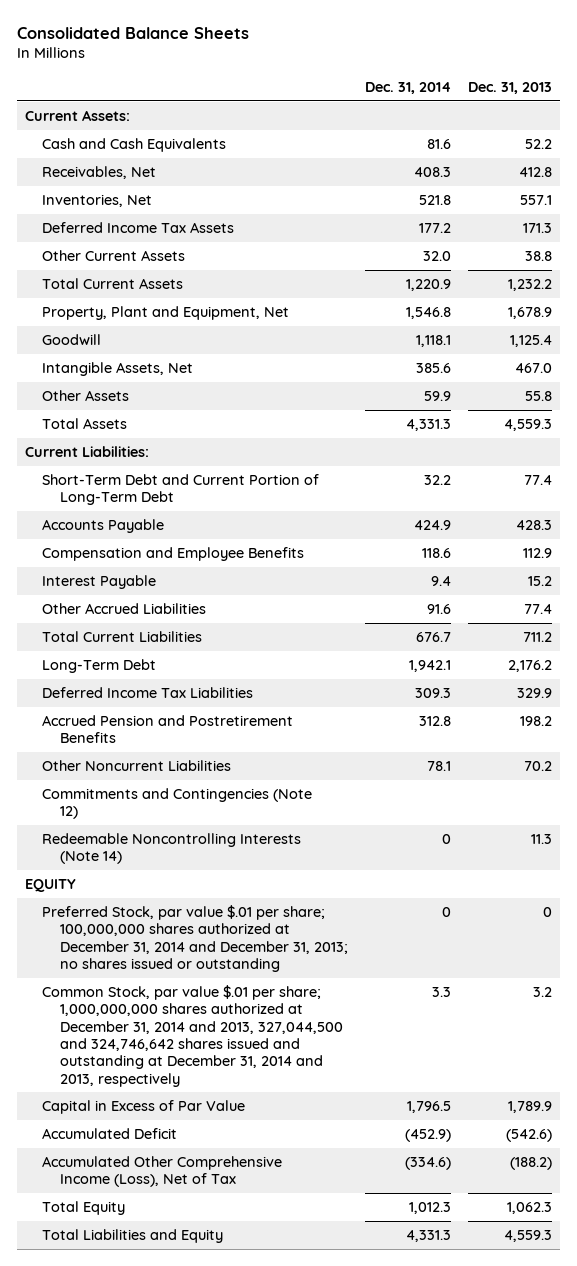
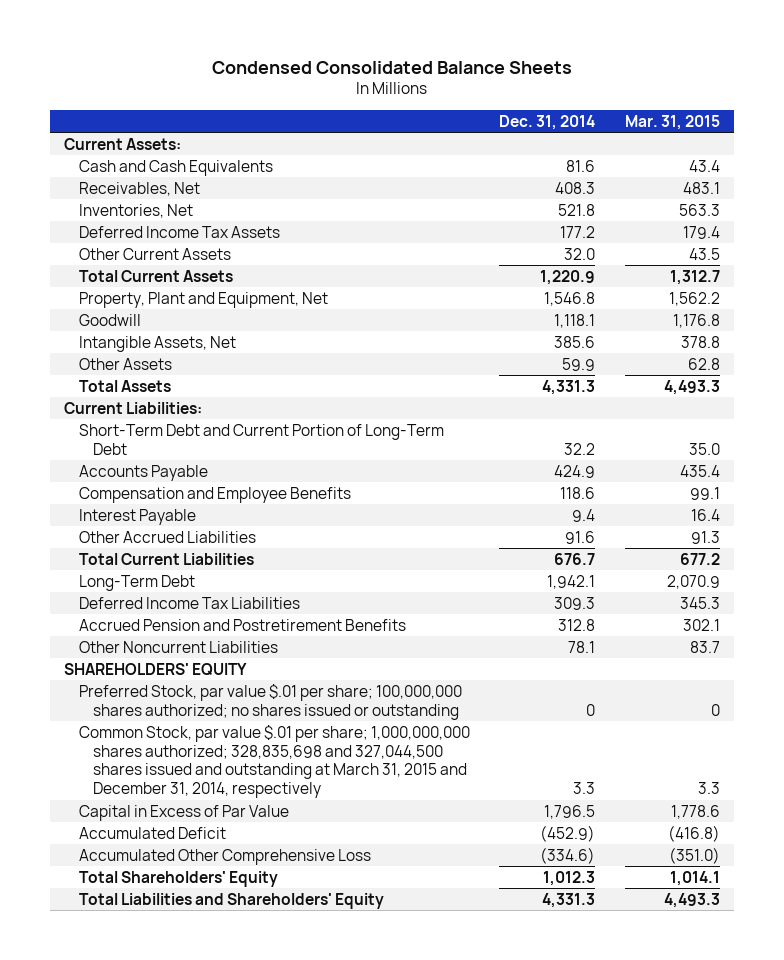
- Consolidated Balance Sheets
+ Condensed Consolidated Balance Sheets
- | Dec. 31, 2014 | Dec. 31, 2013
+ | Dec. 31, 2014 | Mar. 31, 2015
- Commitments and Contingencies (Note 12)
- Redeemable Noncontrolling Interests (Note 14) | 0 | 11.3
- EQUITY
- Preferred Stock, par value $.01 per share; 100,000,000 shares authorized at December 31, 2014 and December 31, 2013; no shares issued or outstanding | 0 | 0
- Common Stock, par value $.01 per share; 1,000,000,000 shares authorized at December 31, 2014 and 2013, 327,044,500 and 324,746,642 shares issued and outstanding at December 31, 2014 and 2013, respectively | 3.3 | 3.2
+ SHAREHOLDERS' EQUITY
+ Preferred Stock, par value $.01 per share; 100,000,000 shares authorized; no shares issued or outstanding | 0 | 0
+ Common Stock, par value $.01 per share; 1,000,000,000 shares authorized; 328,835,698 and 327,044,500 shares issued and outstanding at March 31, 2015 and December 31, 2014, respectively | 3.3 | 3.3
- Accumulated Other Comprehensive Income (Loss), Net of Tax | (334.6) | (188.2)
- Total Equity | 1,012.3 | 1,062.3
- Total Liabilities and Equity | 4,331.3 | 4,559.3
+ Accumulated Other Comprehensive Loss | (334.6) | (351.0)
+ Total Shareholders' Equity | 1,012.3 | 1,014.1
+ Total Liabilities and Shareholders' Equity | 4,331.3 | 4,493.3

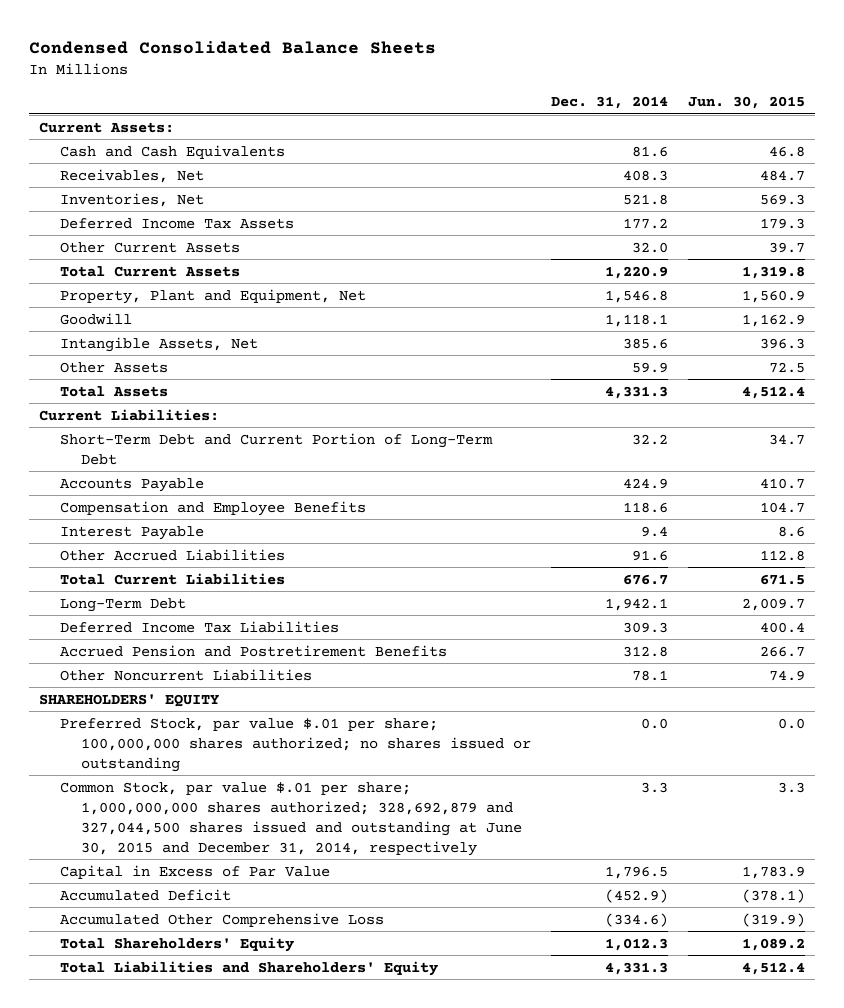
- | Dec. 31, 2014 | Mar. 31, 2015
+ | Dec. 31, 2014 | Jun. 30, 2015
- Preferred Stock, par value $.01 per share; 100,000,000 shares authorized; no shares issued or outstanding | 0 | 0
- Common Stock, par value $.01 per share; 1,000,000,000 shares authorized; 328,835,698 and 327,044,500 shares issued and outstanding at March 31, 2015 and December 31, 2014, respectively | 3.3 | 3.3
+ Preferred Stock, par value $.01 per share; 100,000,000 shares authorized; no shares issued or outstanding | 0.0 | 0.0
+ Common Stock, par value $.01 per share; 1,000,000,000 shares authorized; 328,692,879 and 327,044,500 shares issued and outstanding at June 30, 2015 and December 31, 2014, respectively | 3.3 | 3.3

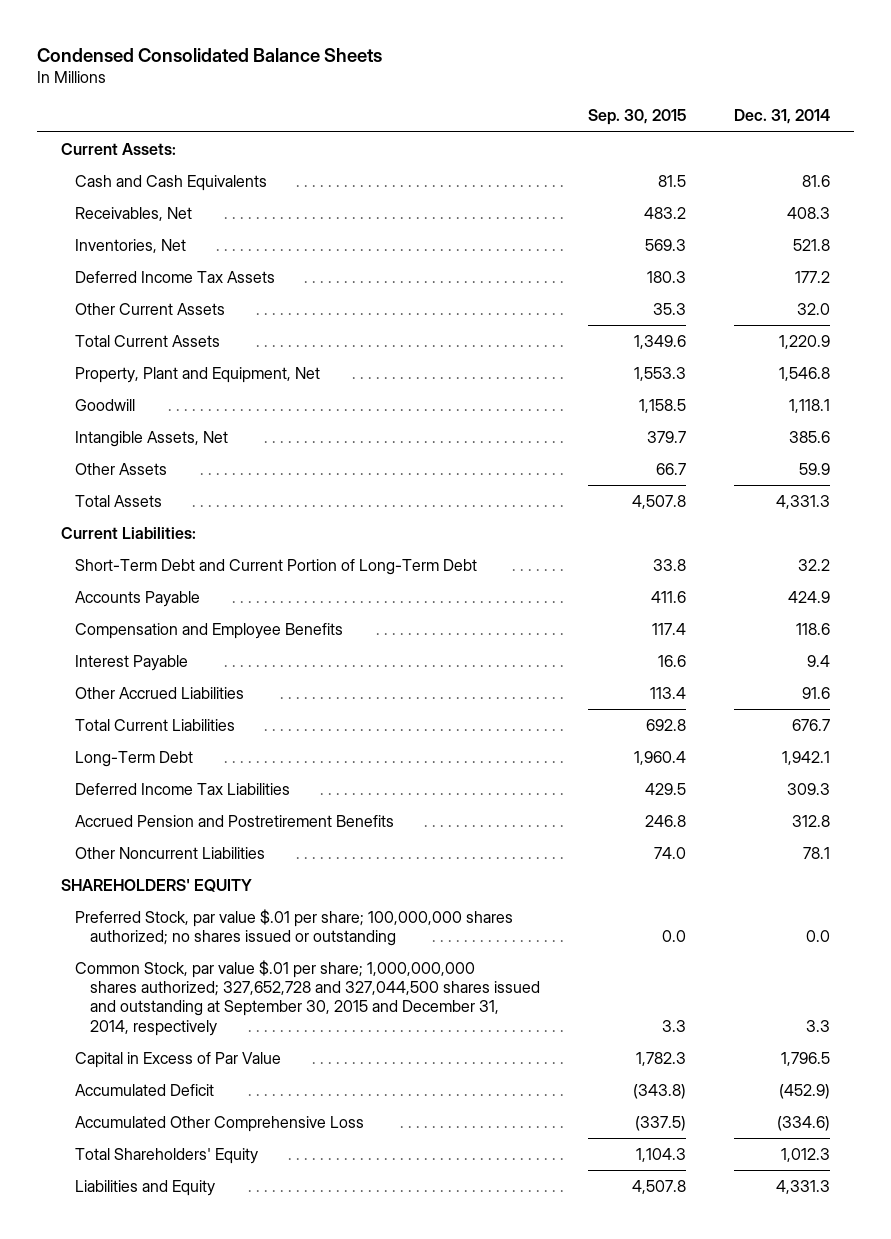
- | Dec. 31, 2014 | Jun. 30, 2015
+ | Sep. 30, 2015 | Dec. 31, 2014
- Common Stock, par value $.01 per share; 1,000,000,000 shares authorized; 328,692,879 and 327,044,500 shares issued and outstanding at June 30, 2015 and December 31, 2014, respectively | 3.3 | 3.3
+ Common Stock, par value $.01 per share; 1,000,000,000 shares authorized; 327,652,728 and 327,044,500 shares issued and outstanding at September 30, 2015 and December 31, 2014, respectively | 3.3 | 3.3
- Total Liabilities and Shareholders' Equity | 4,331.3 | 4,512.4
+ Liabilities and Equity | 4,507.8 | 4,331.3

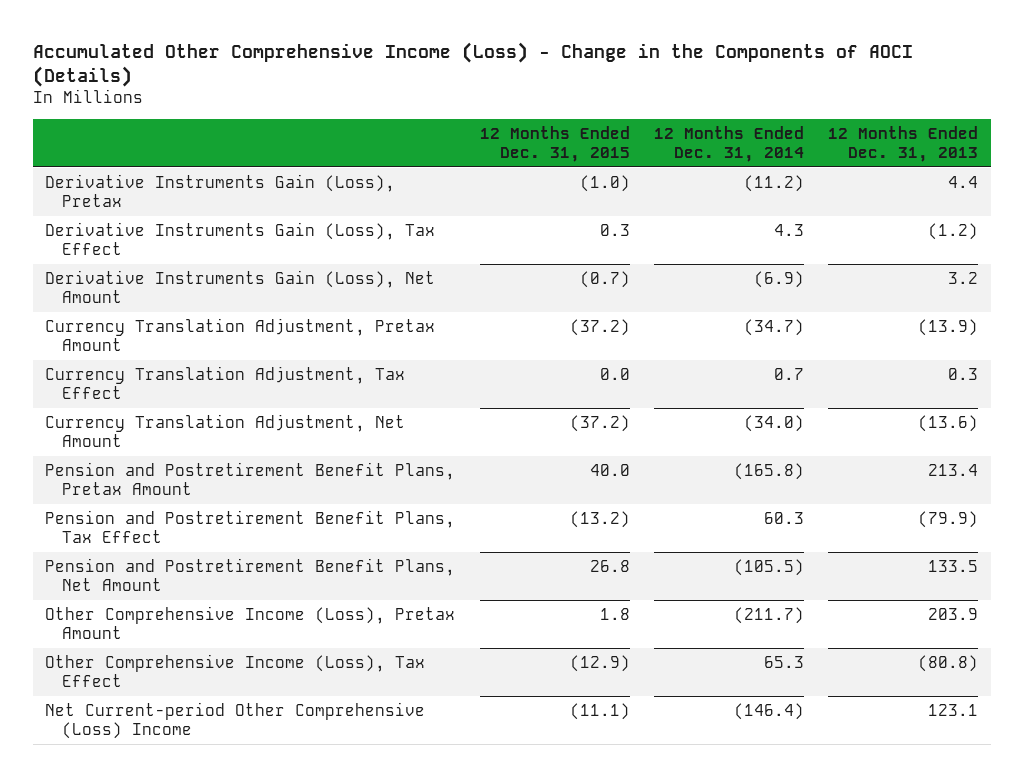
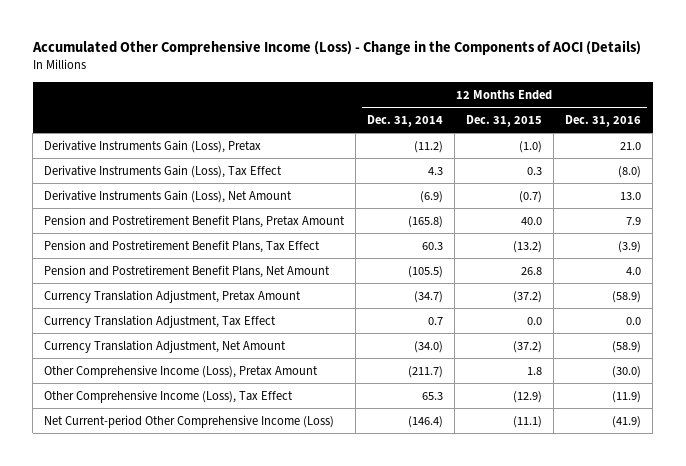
- | 12 Months Ended Dec. 31, 2015 | 12 Months Ended Dec. 31, 2014 | 12 Months Ended Dec. 31, 2013
+ | 12 Months Ended Dec. 31, 2014 | 12 Months Ended Dec. 31, 2015 | 12 Months Ended Dec. 31, 2016
moved down: Currency Translation Adjustment, Pretax Amount | (34.7) | (37.2) | (58.9)
moved down: Currency Translation Adjustment, Tax Effect | 0.7 | 0.0 | 0.0
moved down: Currency Translation Adjustment, Net Amount | (34.0) | (37.2) | (58.9)
- Net Current-period Other Comprehensive (Loss) Income | (11.1) | (146.4) | 123.1
+ Net Current-period Other Comprehensive Income (Loss) | (146.4) | (11.1) | (41.9)

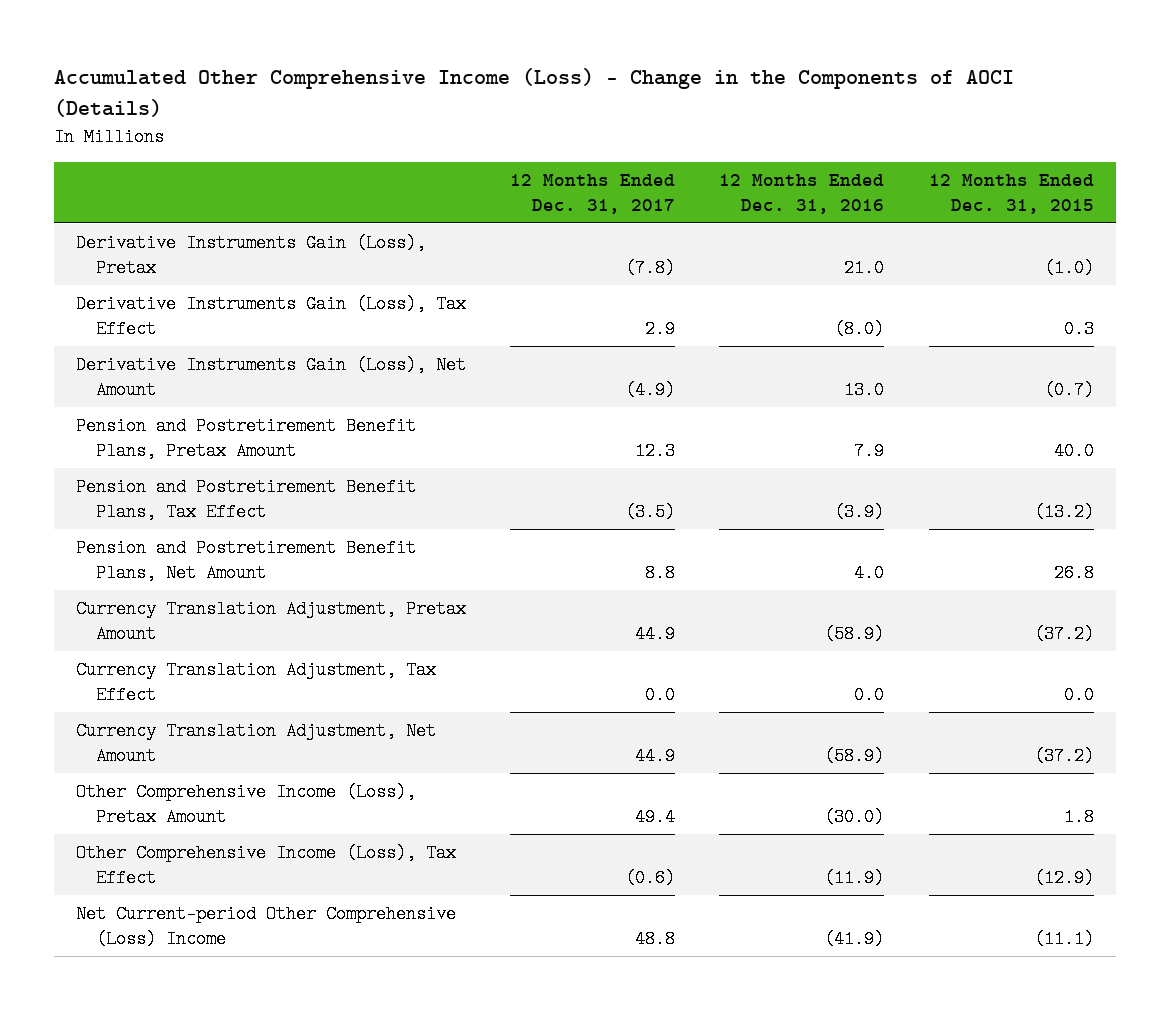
- | 12 Months Ended Dec. 31, 2014 | 12 Months Ended Dec. 31, 2015 | 12 Months Ended Dec. 31, 2016
+ | 12 Months Ended Dec. 31, 2017 | 12 Months Ended Dec. 31, 2016 | 12 Months Ended Dec. 31, 2015
- Net Current-period Other Comprehensive Income (Loss) | (146.4) | (11.1) | (41.9)
+ Net Current-period Other Comprehensive (Loss) Income | 48.8 | (41.9) | (11.1)

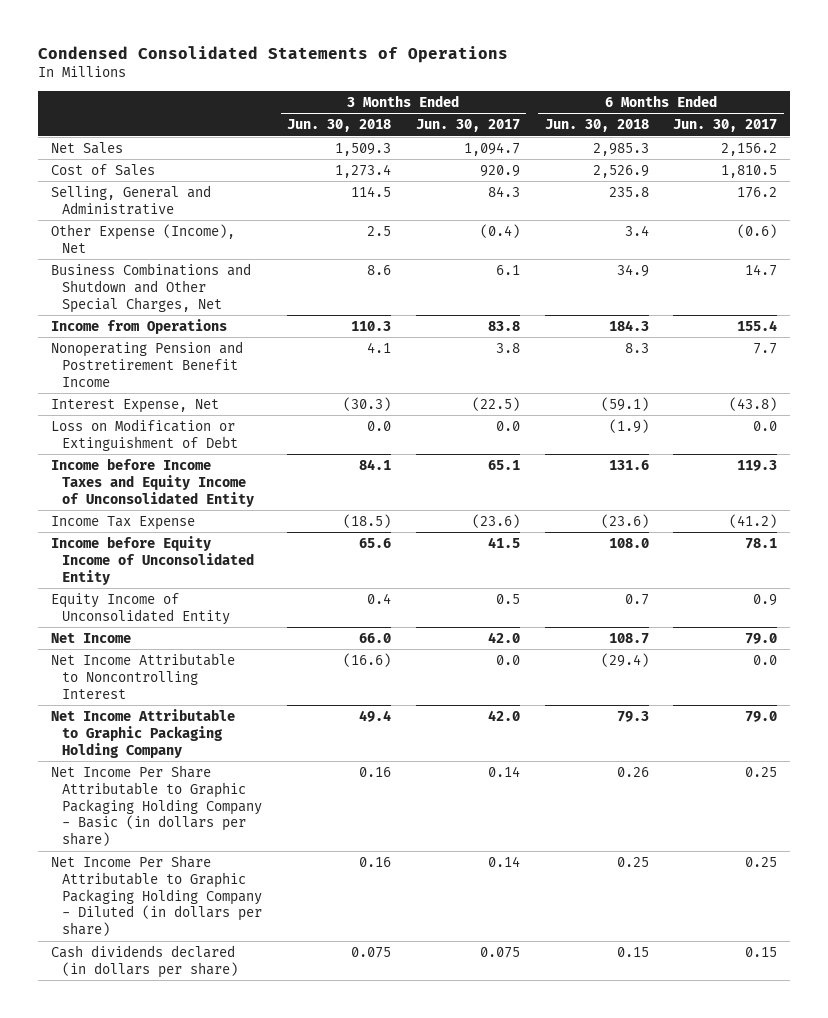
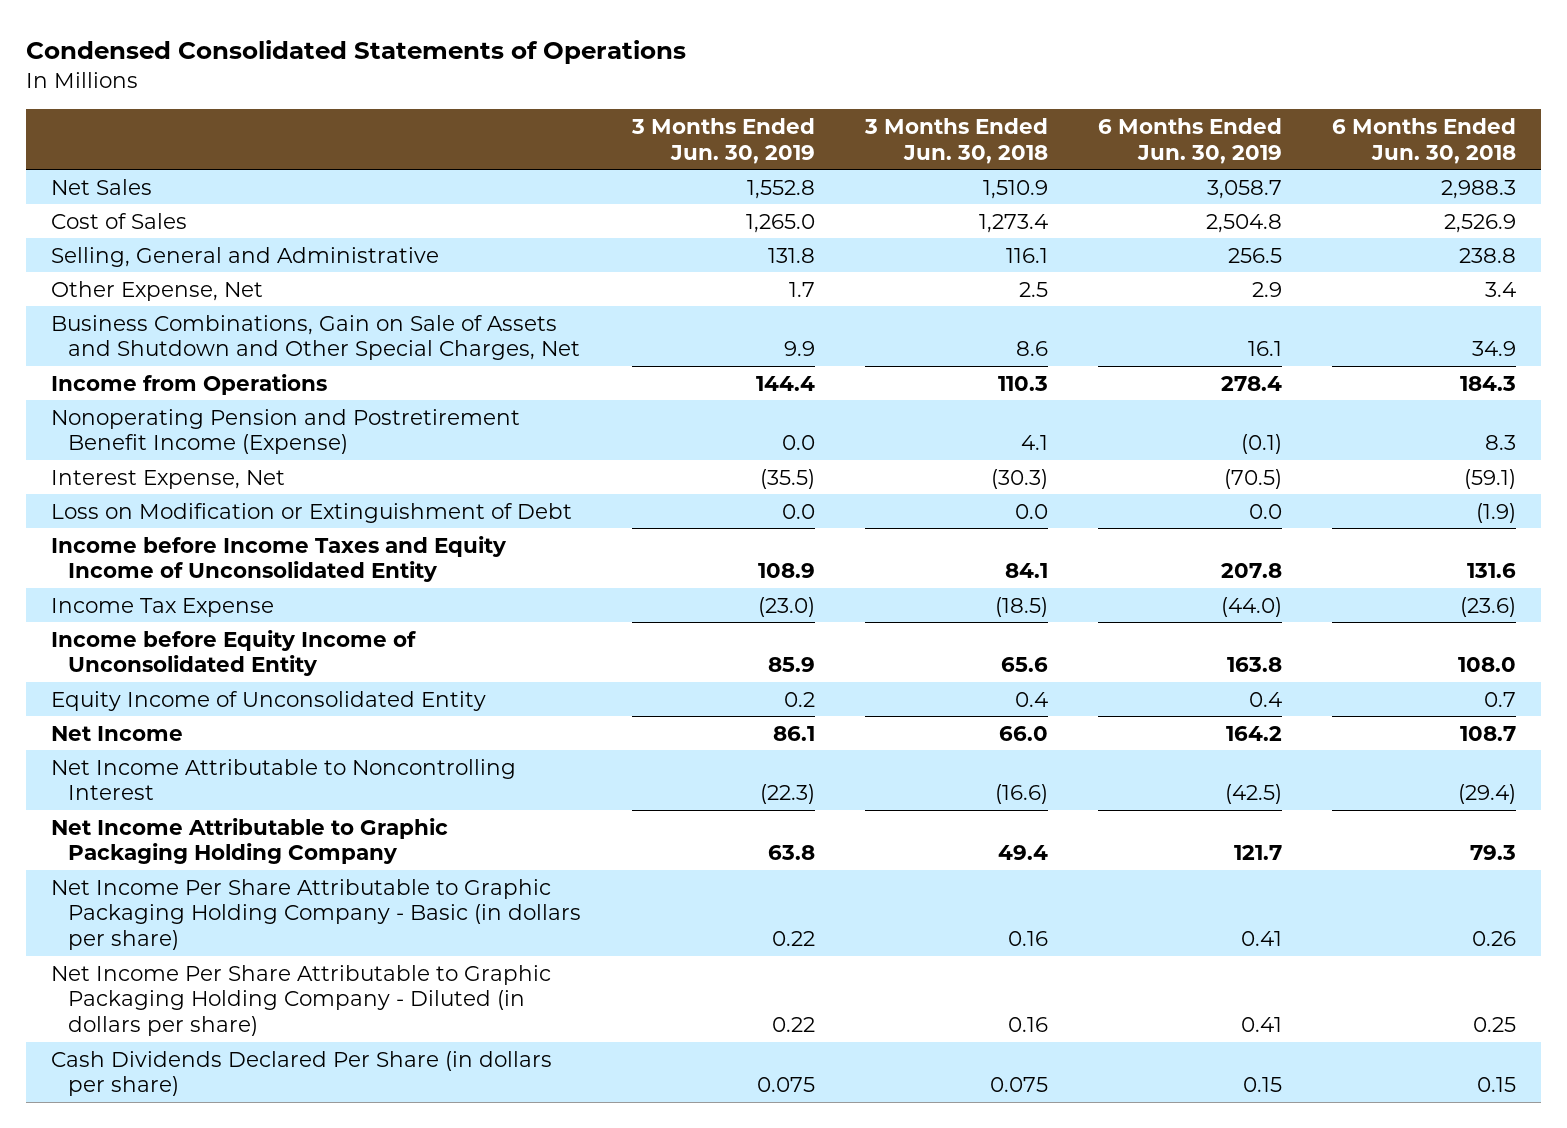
- | 3 Months Ended Jun. 30, 2018 | 3 Months Ended Jun. 30, 2017 | 6 Months Ended Jun. 30, 2018 | 6 Months Ended Jun. 30, 2017
+ | 3 Months Ended Jun. 30, 2019 | 3 Months Ended Jun. 30, 2018 | 6 Months Ended Jun. 30, 2019 | 6 Months Ended Jun. 30, 2018
- Net Sales | 1,509.3 | 1,094.7 | 2,985.3 | 2,156.2
+ Net Sales | 1,552.8 | 1,510.9 | 3,058.7 | 2,988.3
- Selling, General and Administrative | 114.5 | 84.3 | 235.8 | 176.2
- Other Expense (Income), Net | 2.5 | (0.4) | 3.4 | (0.6)
- Business Combinations and Shutdown and Other Special Charges, Net | 8.6 | 6.1 | 34.9 | 14.7
+ Selling, General and Administrative | 131.8 | 116.1 | 256.5 | 238.8
+ Other Expense, Net | 1.7 | 2.5 | 2.9 | 3.4
+ Business Combinations, Gain on Sale of Assets and Shutdown and Other Special Charges, Net | 9.9 | 8.6 | 16.1 | 34.9
- Nonoperating Pension and Postretirement Benefit Income | 4.1 | 3.8 | 8.3 | 7.7
+ Nonoperating Pension and Postretirement Benefit Income (Expense) | 0.0 | 4.1 | (0.1) | 8.3
- Cash dividends declared (in dollars per share) | 0.075 | 0.075 | 0.15 | 0.15
+ Cash Dividends Declared Per Share (in dollars per share) | 0.075 | 0.075 | 0.15 | 0.15

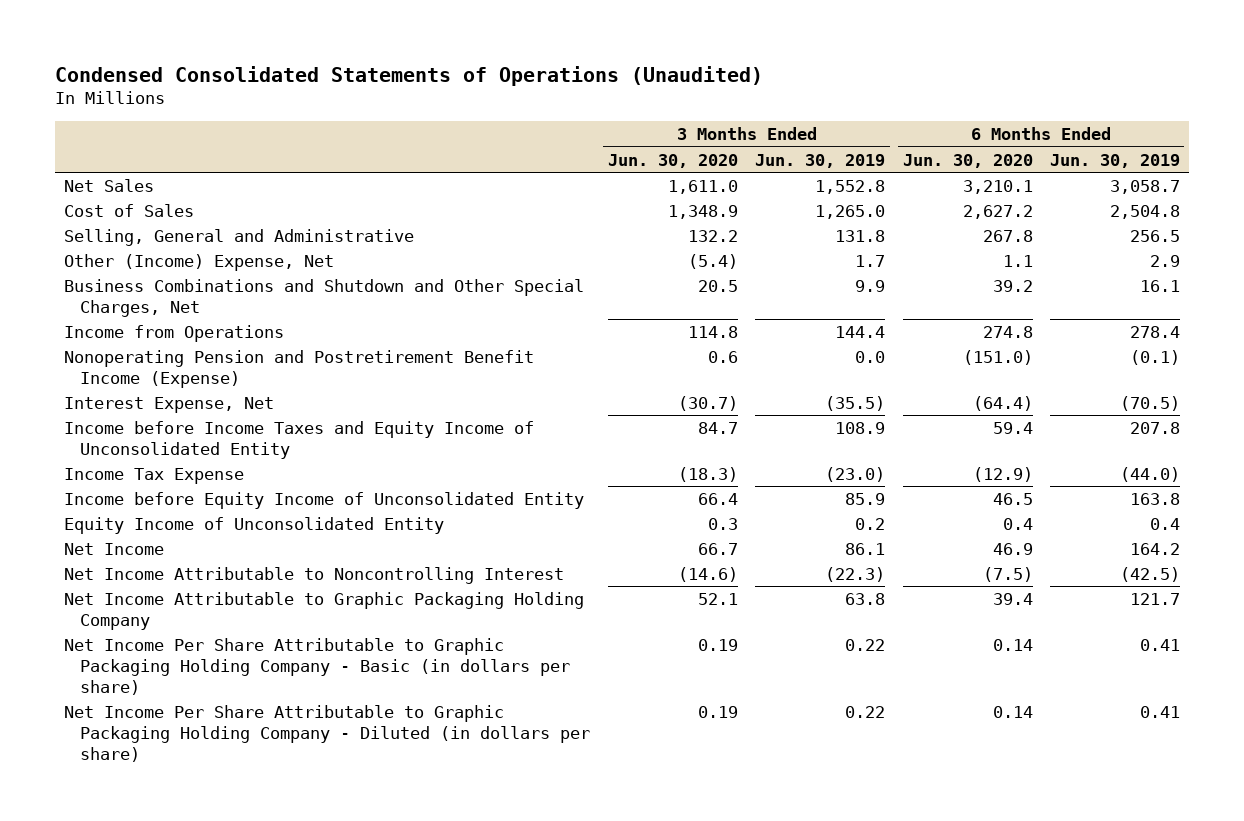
- Condensed Consolidated Statements of Operations
+ Condensed Consolidated Statements of Operations (Unaudited)
- | 3 Months Ended Jun. 30, 2019 | 3 Months Ended Jun. 30, 2018 | 6 Months Ended Jun. 30, 2019 | 6 Months Ended Jun. 30, 2018
+ | 3 Months Ended Jun. 30, 2020 | 3 Months Ended Jun. 30, 2019 | 6 Months Ended Jun. 30, 2020 | 6 Months Ended Jun. 30, 2019
- Other Expense, Net | 1.7 | 2.5 | 2.9 | 3.4
- Business Combinations, Gain on Sale of Assets and Shutdown and Other Special Charges, Net | 9.9 | 8.6 | 16.1 | 34.9
+ Other (Income) Expense, Net | (5.4) | 1.7 | 1.1 | 2.9
+ Business Combinations and Shutdown and Other Special Charges, Net | 20.5 | 9.9 | 39.2 | 16.1
- Loss on Modification or Extinguishment of Debt | 0.0 | 0.0 | 0.0 | (1.9)
- Cash Dividends Declared Per Share (in dollars per share) | 0.075 | 0.075 | 0.15 | 0.15

